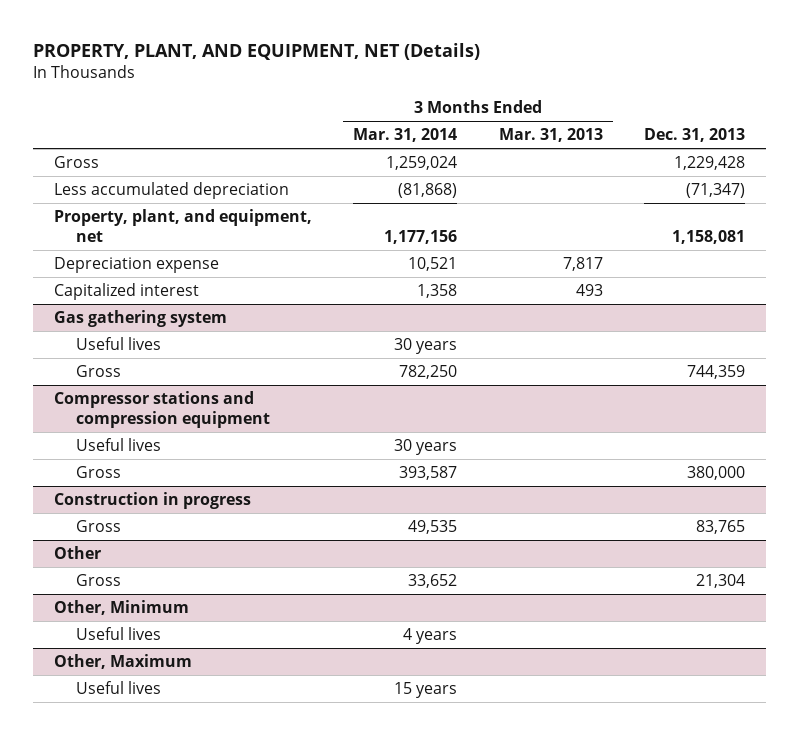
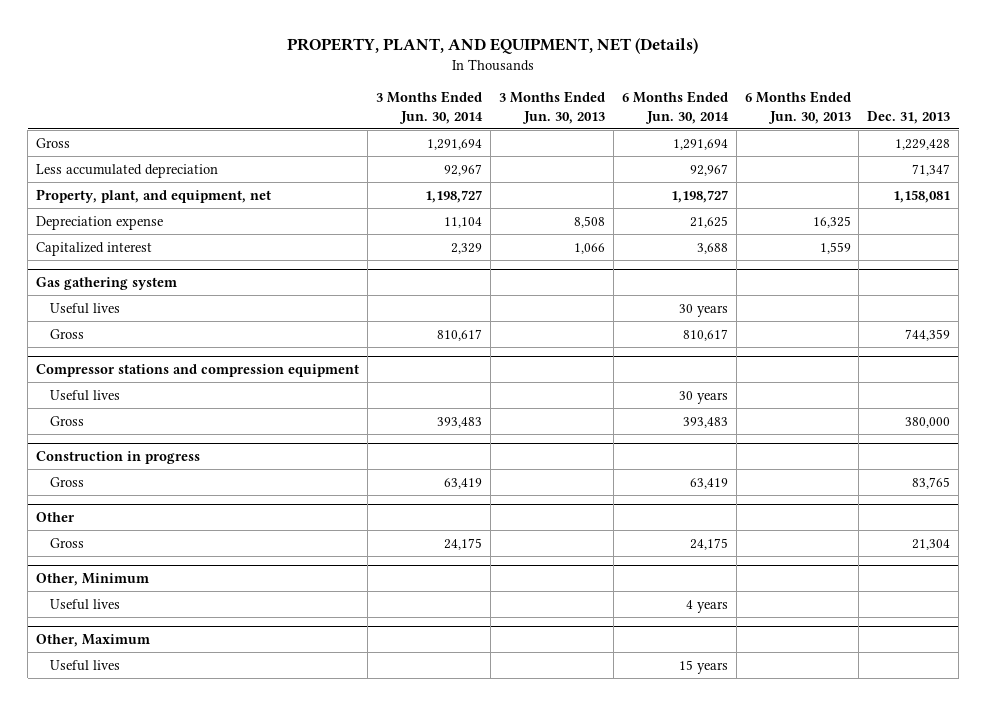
- | 3 Months Ended Mar. 31, 2014 | 3 Months Ended Mar. 31, 2013 | Dec. 31, 2013
+ | 3 Months Ended Jun. 30, 2014 | 3 Months Ended Jun. 30, 2013 | 6 Months Ended Jun. 30, 2014 | 6 Months Ended Jun. 30, 2013 | Dec. 31, 2013
- Less accumulated depreciation | (81,868) | | (71,347)
+ Less accumulated depreciation | 92,967 | | 92,967 | | 71,347

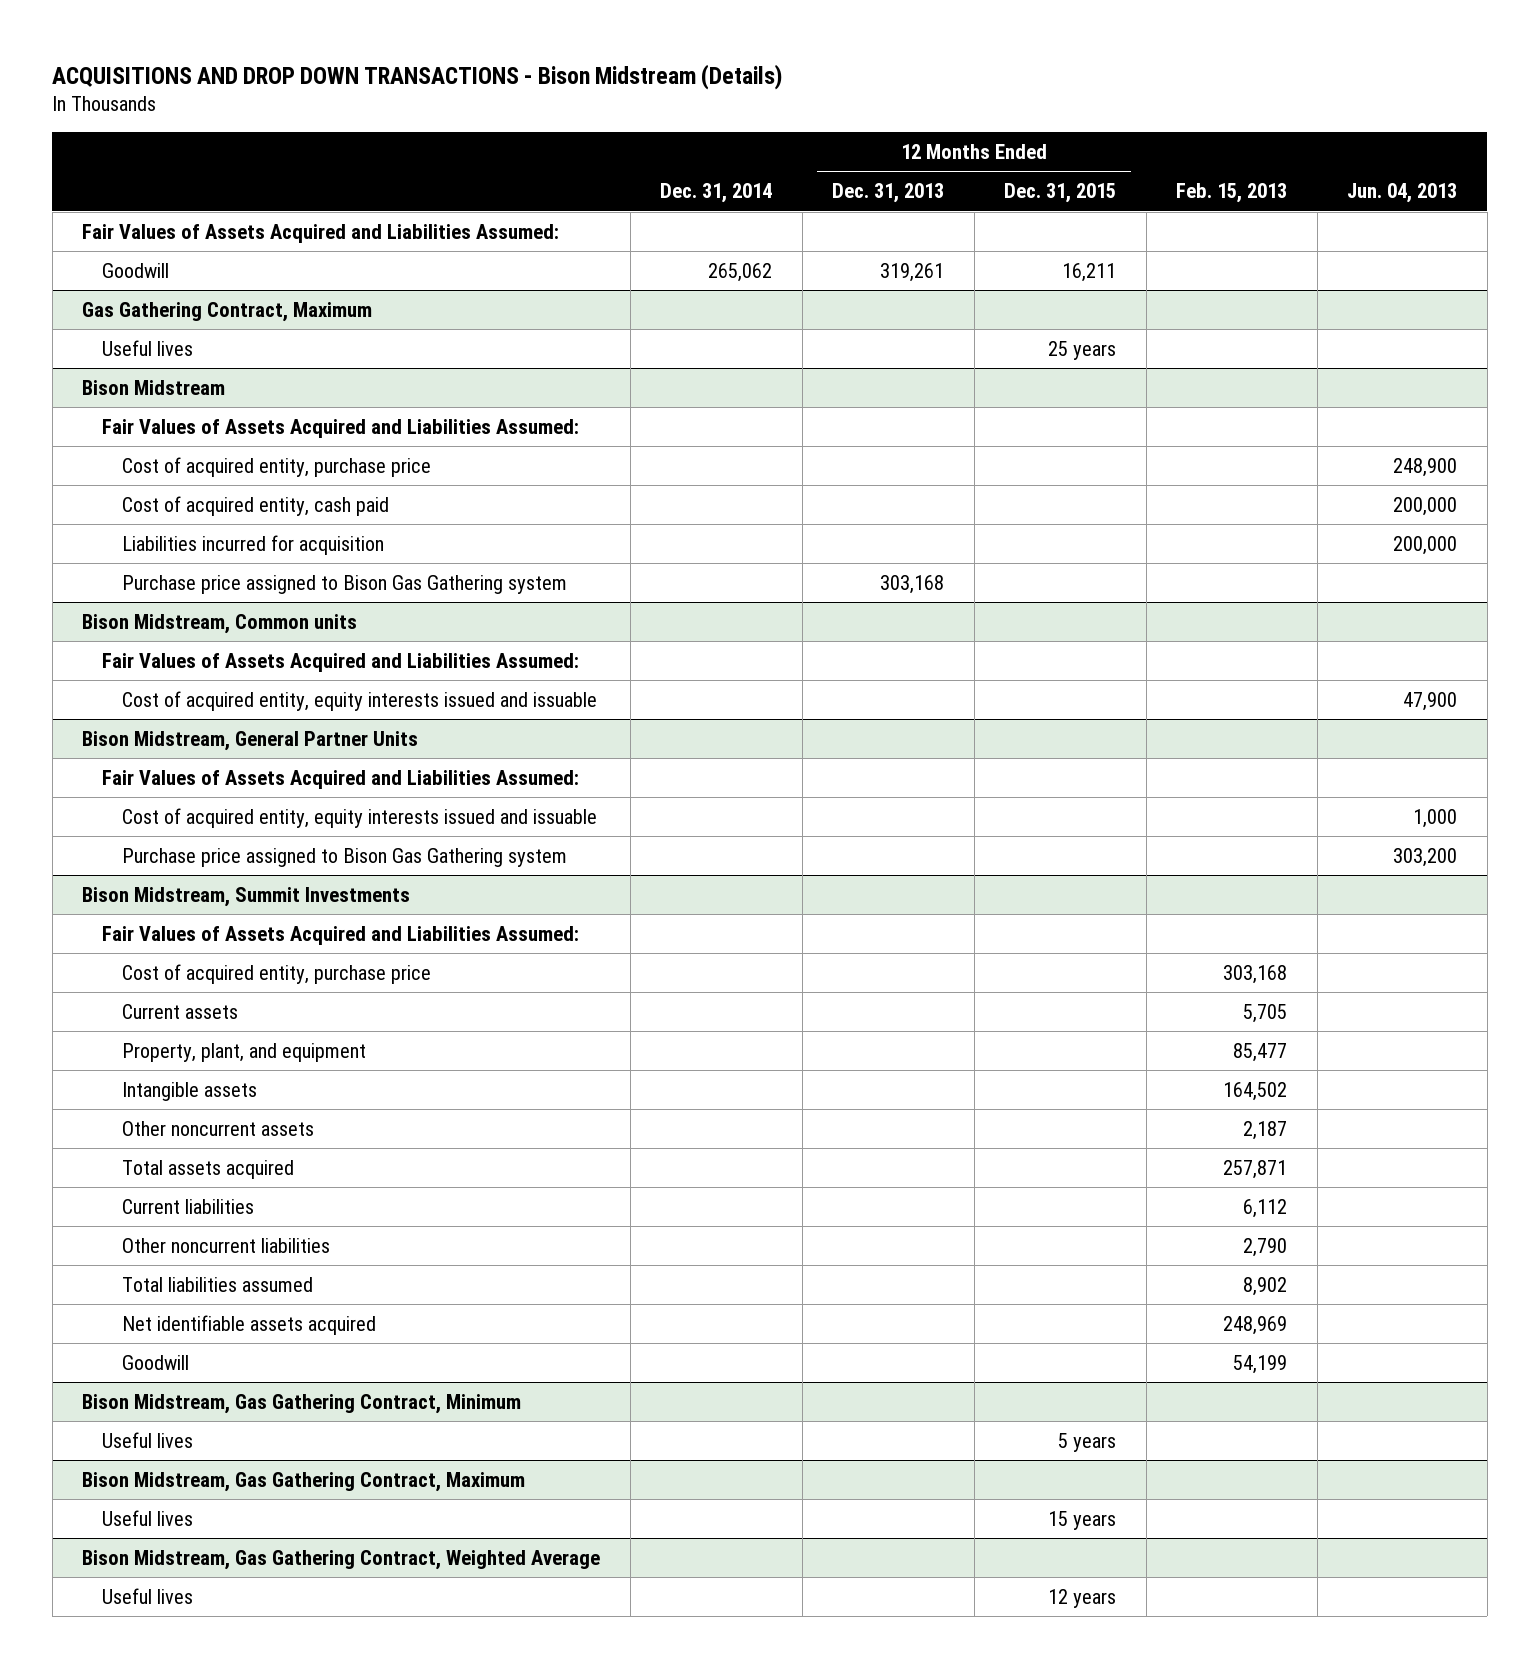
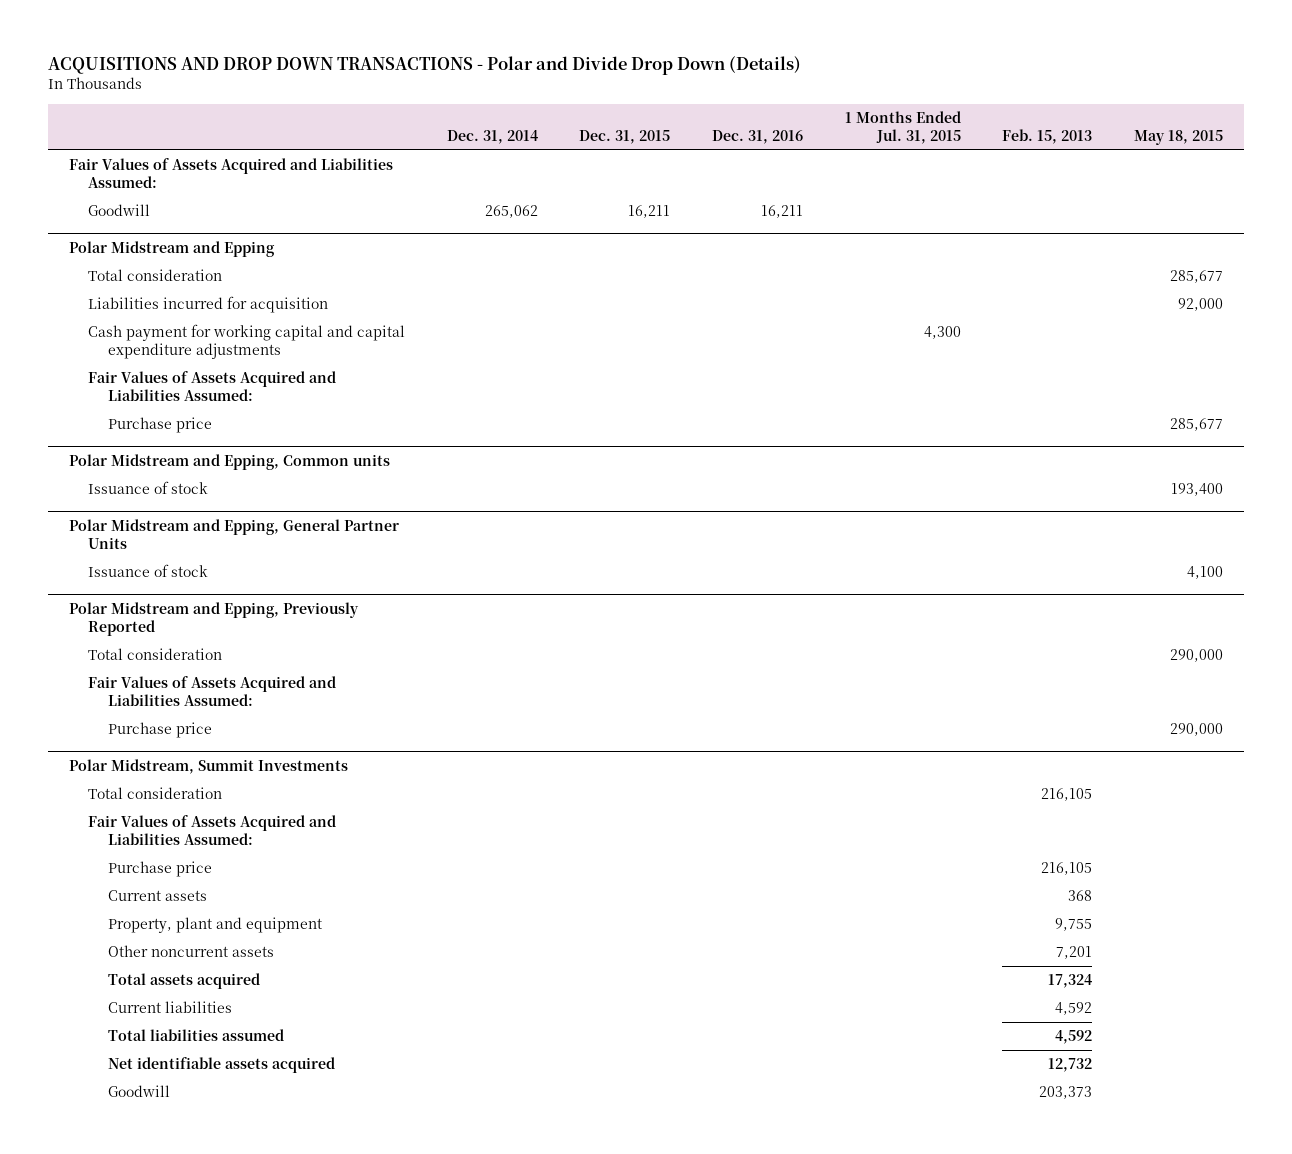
- ACQUISITIONS AND DROP DOWN TRANSACTIONS - Bison Midstream (Details)
+ ACQUISITIONS AND DROP DOWN TRANSACTIONS - Polar and Divide Drop Down (Details)
- | Dec. 31, 2014 | 12 Months Ended Dec. 31, 2013 | 12 Months Ended Dec. 31, 2015 | Feb. 15, 2013 | Jun. 04, 2013
+ | Dec. 31, 2014 | Dec. 31, 2015 | Dec. 31, 2016 | 1 Months Ended Jul. 31, 2015 | Feb. 15, 2013 | May 18, 2015
- Gas Gathering Contract, Maximum
- Useful lives | | | 25 years | |
- Bison Midstream
- Fair Values of Assets Acquired and Liabilities Assumed:
- Cost of acquired entity, purchase price | | | | | 248,900
- Cost of acquired entity, cash paid | | | | | 200,000
- Liabilities incurred for acquisition | | | | | 200,000
- Purchase price assigned to Bison Gas Gathering system | | 303,168 | | |
- Bison Midstream, Common units
- Fair Values of Assets Acquired and Liabilities Assumed:
- Cost of acquired entity, equity interests issued and issuable | | | | | 47,900
- Bison Midstream, General Partner Units
- Fair Values of Assets Acquired and Liabilities Assumed:
- Cost of acquired entity, equity interests issued and issuable | | | | | 1,000
- Purchase price assigned to Bison Gas Gathering system | | | | | 303,200
- Bison Midstream, Summit Investments
+ Polar Midstream and Epping
+ Total consideration | | | | | | 285,677
+ Liabilities incurred for acquisition | | | | | | 92,000
+ Cash payment for working capital and capital expenditure adjustments | | | | 4,300 | |
+ Fair Values of Assets Acquired and Liabilities Assumed:
+ Purchase price | | | | | | 285,677
+ Polar Midstream and Epping, Common units
+ Issuance of stock | | | | | | 193,400
+ Polar Midstream and Epping, General Partner Units
+ Issuance of stock | | | | | | 4,100
+ Polar Midstream and Epping, Previously Reported
+ Total consideration | | | | | | 290,000
+ Fair Values of Assets Acquired and Liabilities Assumed:
+ Purchase price | | | | | | 290,000
+ Polar Midstream, Summit Investments
+ Total consideration | | | | | 216,105 |
- Cost of acquired entity, purchase price | | | | 303,168 |
- Current assets | | | | 5,705 |
- Property, plant, and equipment | | | | 85,477 |
- Intangible assets | | | | 164,502 |
- Other noncurrent assets | | | | 2,187 |
- Total assets acquired | | | | 257,871 |
- Current liabilities | | | | 6,112 |
- Other noncurrent liabilities | | | | 2,790 |
- Total liabilities assumed | | | | 8,902 |
- Net identifiable assets acquired | | | | 248,969 |
- Goodwill | | | | 54,199 |
- Bison Midstream, Gas Gathering Contract, Minimum
- Useful lives | | | 5 years | |
- Bison Midstream, Gas Gathering Contract, Maximum
- Useful lives | | | 15 years | |
- Bison Midstream, Gas Gathering Contract, Weighted Average
- Useful lives | | | 12 years | |
+ Purchase price | | | | | 216,105 |
+ Current assets | | | | | 368 |
+ Property, plant and equipment | | | | | 9,755 |
+ Other noncurrent assets | | | | | 7,201 |
+ Total assets acquired | | | | | 17,324 |
+ Current liabilities | | | | | 4,592 |
+ Total liabilities assumed | | | | | 4,592 |
+ Net identifiable assets acquired | | | | | 12,732 |
+ Goodwill | | | | | 203,373 |

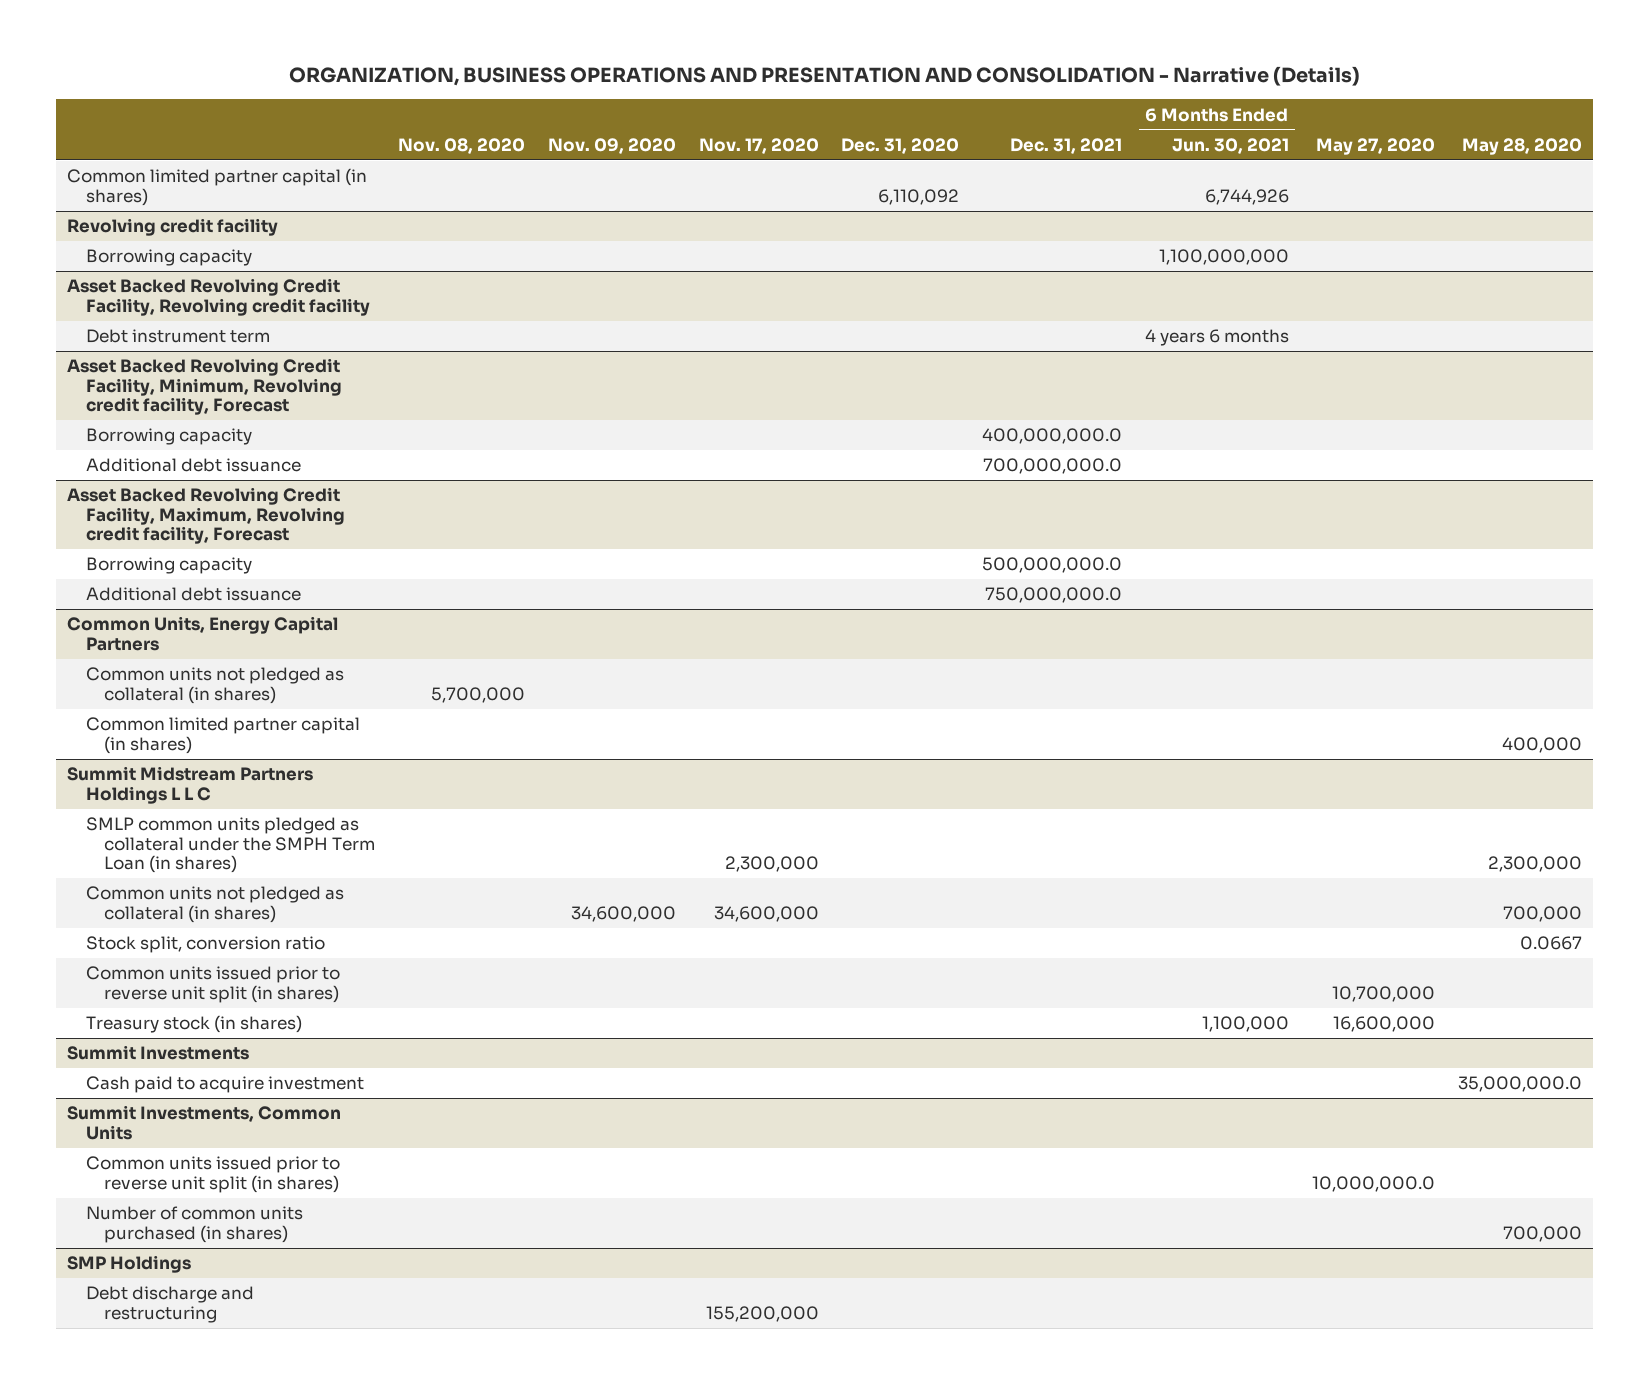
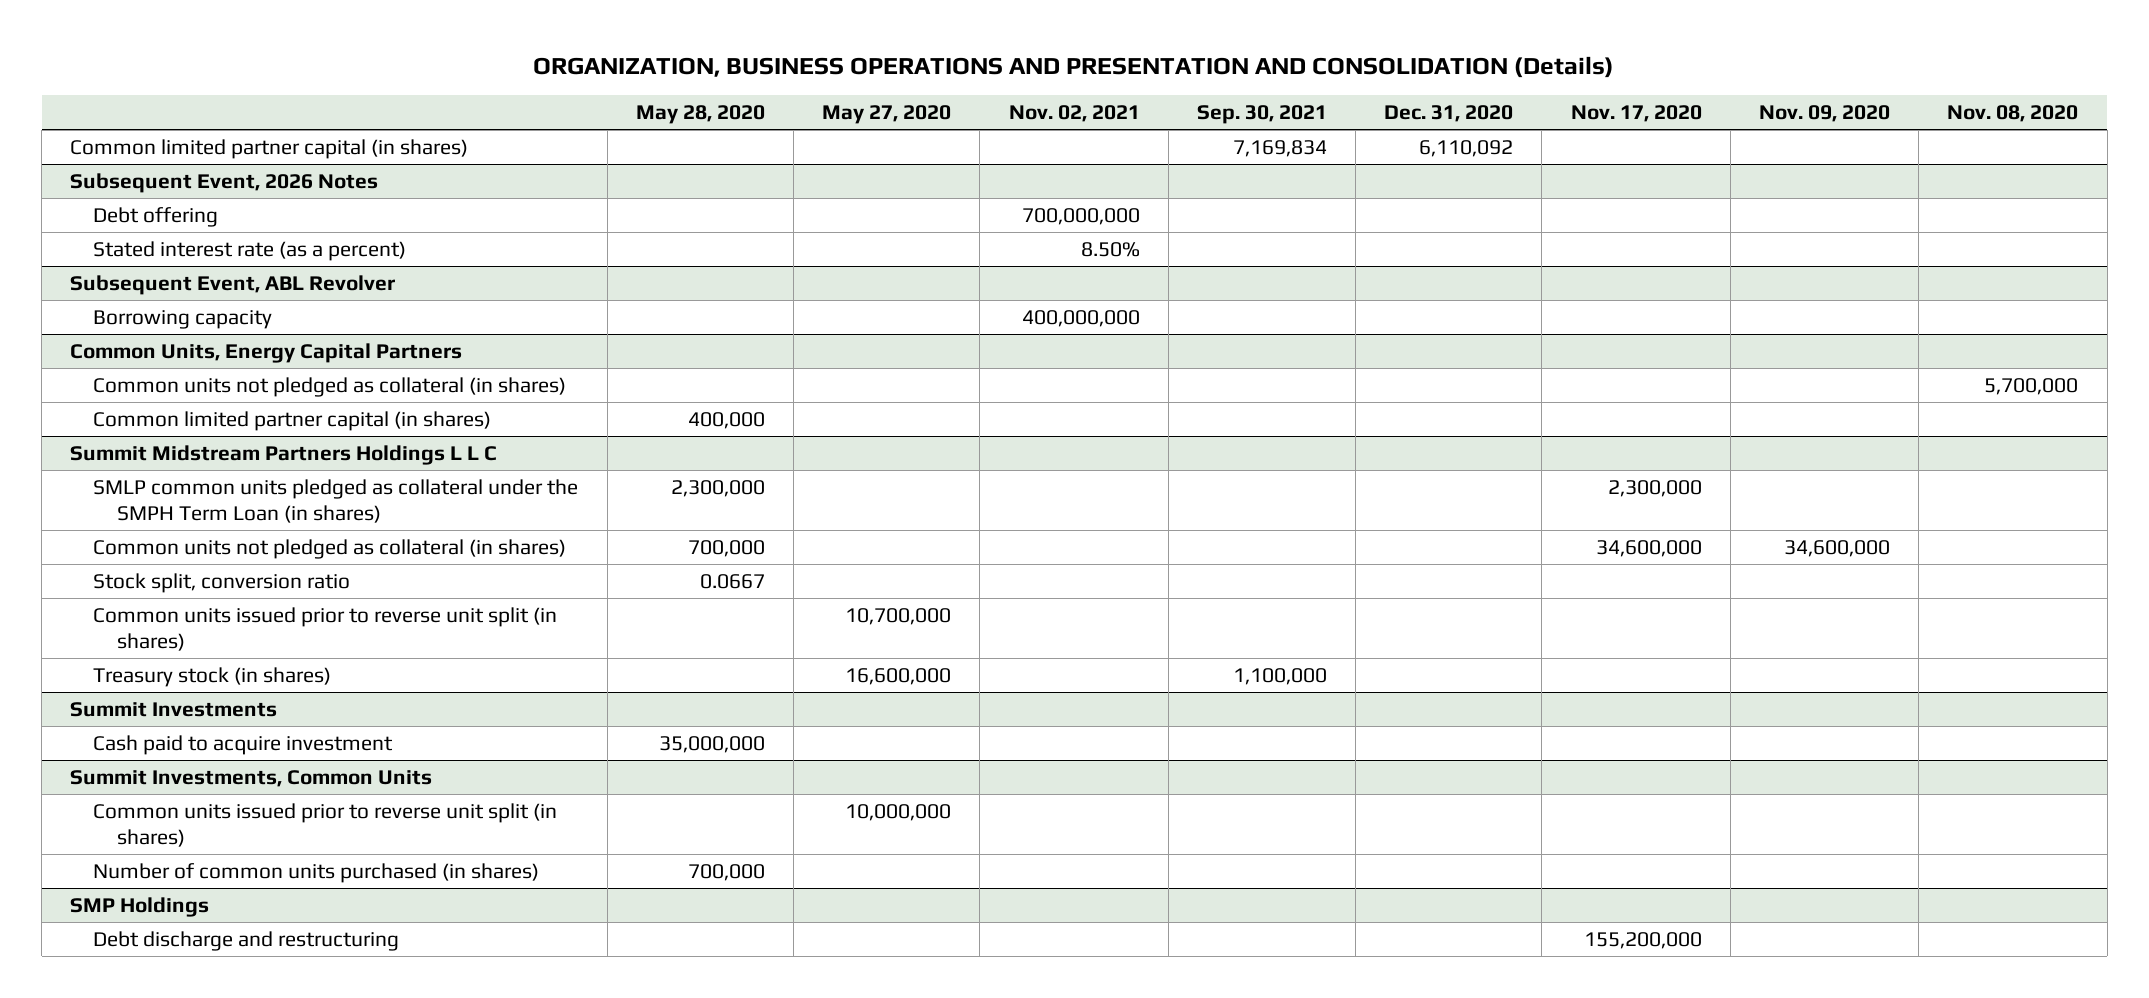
- ORGANIZATION, BUSINESS OPERATIONS AND PRESENTATION AND CONSOLIDATION - Narrative (Details)
+ ORGANIZATION, BUSINESS OPERATIONS AND PRESENTATION AND CONSOLIDATION (Details)
- | Nov. 08, 2020 | Nov. 09, 2020 | Nov. 17, 2020 | Dec. 31, 2020 | Dec. 31, 2021 | 6 Months Ended Jun. 30, 2021 | May 27, 2020 | May 28, 2020
+ | May 28, 2020 | May 27, 2020 | Nov. 02, 2021 | Sep. 30, 2021 | Dec. 31, 2020 | Nov. 17, 2020 | Nov. 09, 2020 | Nov. 08, 2020
- Revolving credit facility
- Borrowing capacity | | | | | | 1,100,000,000 | |
- Asset Backed Revolving Credit Facility, Revolving credit facility
- Debt instrument term | | | | | | 4 years 6 months | |
- Asset Backed Revolving Credit Facility, Minimum, Revolving credit facility, Forecast
- Borrowing capacity | | | | | 400,000,000.0 | | |
- Additional debt issuance | | | | | 700,000,000.0 | | |
- Asset Backed Revolving Credit Facility, Maximum, Revolving credit facility, Forecast
- Borrowing capacity | | | | | 500,000,000.0 | | |
- Additional debt issuance | | | | | 750,000,000.0 | | |
+ Subsequent Event, 2026 Notes
+ Debt offering | | | 700,000,000 | | | | |
+ Stated interest rate (as a percent) | | | 8.50% | | | | |
+ Subsequent Event, ABL Revolver
+ Borrowing capacity | | | 400,000,000 | | | | |
@ Summit Investments
- Cash paid to acquire investment | | | | | | | | 35,000,000.0
+ Cash paid to acquire investment | 35,000,000 | | | | | | |
@ Summit Investments, Common Units
- Common units issued prior to reverse unit split (in shares) | | | | | | | 10,000,000.0 |
+ Common units issued prior to reverse unit split (in shares) | | 10,000,000 | | | | | |

